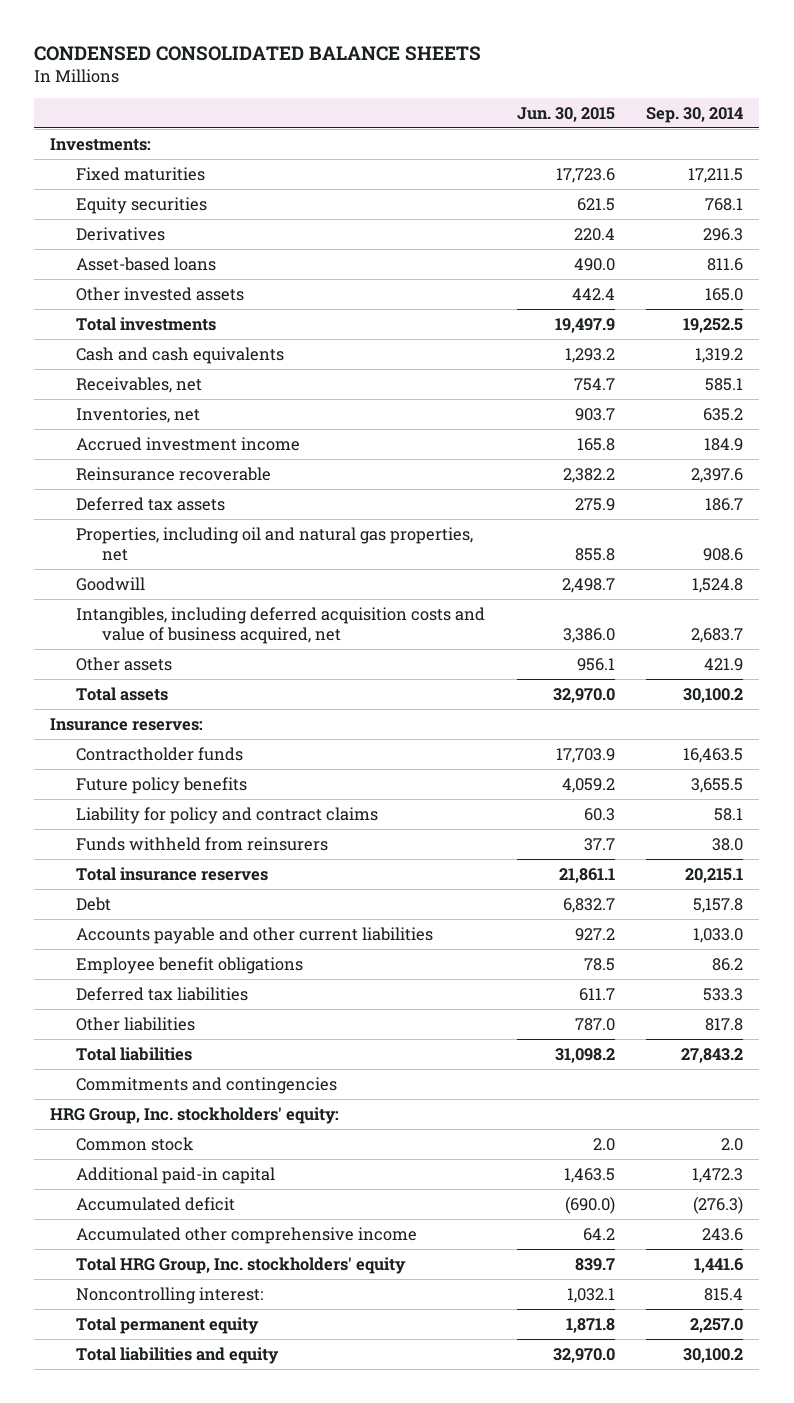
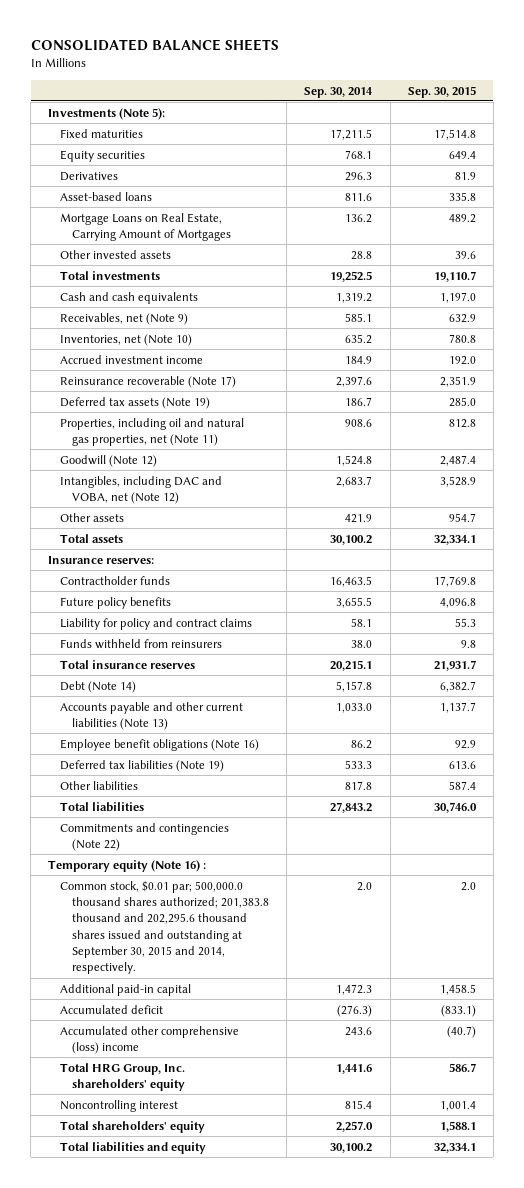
- CONDENSED CONSOLIDATED BALANCE SHEETS
+ CONSOLIDATED BALANCE SHEETS
- | Jun. 30, 2015 | Sep. 30, 2014
+ | Sep. 30, 2014 | Sep. 30, 2015
- Investments:
+ Investments (Note 5):
- Other invested assets | 442.4 | 165.0
+ Mortgage Loans on Real Estate, Carrying Amount of Mortgages | 136.2 | 489.2
+ Other invested assets | 28.8 | 39.6
- Receivables, net | 754.7 | 585.1
- Inventories, net | 903.7 | 635.2
+ Receivables, net (Note 9) | 585.1 | 632.9
+ Inventories, net (Note 10) | 635.2 | 780.8
- Reinsurance recoverable | 2,382.2 | 2,397.6
- Deferred tax assets | 275.9 | 186.7
- Properties, including oil and natural gas properties, net | 855.8 | 908.6
- Goodwill | 2,498.7 | 1,524.8
- Intangibles, including deferred acquisition costs and value of business acquired, net | 3,386.0 | 2,683.7
+ Reinsurance recoverable (Note 17) | 2,397.6 | 2,351.9
+ Deferred tax assets (Note 19) | 186.7 | 285.0
+ Properties, including oil and natural gas properties, net (Note 11) | 908.6 | 812.8
+ Goodwill (Note 12) | 1,524.8 | 2,487.4
+ Intangibles, including DAC and VOBA, net (Note 12) | 2,683.7 | 3,528.9
- Debt | 6,832.7 | 5,157.8
- Accounts payable and other current liabilities | 927.2 | 1,033.0
- Employee benefit obligations | 78.5 | 86.2
- Deferred tax liabilities | 611.7 | 533.3
+ Debt (Note 14) | 5,157.8 | 6,382.7
+ Accounts payable and other current liabilities (Note 13) | 1,033.0 | 1,137.7
+ Employee benefit obligations (Note 16) | 86.2 | 92.9
+ Deferred tax liabilities (Note 19) | 533.3 | 613.6
- Commitments and contingencies
- HRG Group, Inc. stockholders' equity:
- Common stock | 2.0 | 2.0
+ Commitments and contingencies (Note 22)
+ Temporary equity (Note 16) :
+ Common stock, $0.01 par; 500,000.0 thousand shares authorized; 201,383.8 thousand and 202,295.6 thousand shares issued and outstanding at September 30, 2015 and 2014, respectively. | 2.0 | 2.0
- Accumulated other comprehensive income | 64.2 | 243.6
- Total HRG Group, Inc. stockholders' equity | 839.7 | 1,441.6
- Noncontrolling interest: | 1,032.1 | 815.4
- Total permanent equity | 1,871.8 | 2,257.0
+ Accumulated other comprehensive (loss) income | 243.6 | (40.7)
+ Total HRG Group, Inc. shareholders' equity | 1,441.6 | 586.7
+ Noncontrolling interest | 815.4 | 1,001.4
+ Total shareholders' equity | 2,257.0 | 1,588.1

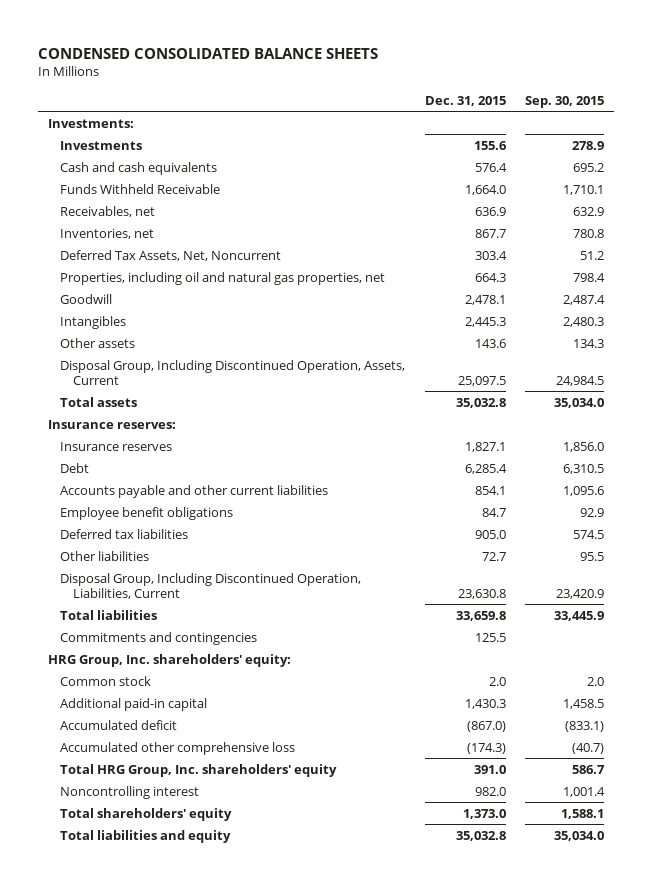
- CONSOLIDATED BALANCE SHEETS
+ CONDENSED CONSOLIDATED BALANCE SHEETS
- | Sep. 30, 2014 | Sep. 30, 2015
+ | Dec. 31, 2015 | Sep. 30, 2015
- Investments (Note 5):
- Fixed maturities | 17,211.5 | 17,514.8
- Equity securities | 768.1 | 649.4
- Derivatives | 296.3 | 81.9
- Asset-based loans | 811.6 | 335.8
- Mortgage Loans on Real Estate, Carrying Amount of Mortgages | 136.2 | 489.2
- Other invested assets | 28.8 | 39.6
- Total investments | 19,252.5 | 19,110.7
- Cash and cash equivalents | 1,319.2 | 1,197.0
- Receivables, net (Note 9) | 585.1 | 632.9
- Inventories, net (Note 10) | 635.2 | 780.8
- Accrued investment income | 184.9 | 192.0
- Reinsurance recoverable (Note 17) | 2,397.6 | 2,351.9
- Deferred tax assets (Note 19) | 186.7 | 285.0
- Properties, including oil and natural gas properties, net (Note 11) | 908.6 | 812.8
- Goodwill (Note 12) | 1,524.8 | 2,487.4
- Intangibles, including DAC and VOBA, net (Note 12) | 2,683.7 | 3,528.9
- Other assets | 421.9 | 954.7
- Total assets | 30,100.2 | 32,334.1
+ Investments:
+ Investments | 155.6 | 278.9
+ Cash and cash equivalents | 576.4 | 695.2
+ Funds Withheld Receivable | 1,664.0 | 1,710.1
+ Receivables, net | 636.9 | 632.9
+ Inventories, net | 867.7 | 780.8
+ Deferred Tax Assets, Net, Noncurrent | 303.4 | 51.2
+ Properties, including oil and natural gas properties, net | 664.3 | 798.4
+ Goodwill | 2,478.1 | 2,487.4
+ Intangibles | 2,445.3 | 2,480.3
+ Other assets | 143.6 | 134.3
+ Disposal Group, Including Discontinued Operation, Assets, Current | 25,097.5 | 24,984.5
+ Total assets | 35,032.8 | 35,034.0
- Contractholder funds | 16,463.5 | 17,769.8
- Future policy benefits | 3,655.5 | 4,096.8
- Liability for policy and contract claims | 58.1 | 55.3
- Funds withheld from reinsurers | 38.0 | 9.8
- Total insurance reserves | 20,215.1 | 21,931.7
- Debt (Note 14) | 5,157.8 | 6,382.7
- Accounts payable and other current liabilities (Note 13) | 1,033.0 | 1,137.7
- Employee benefit obligations (Note 16) | 86.2 | 92.9
- Deferred tax liabilities (Note 19) | 533.3 | 613.6
- Other liabilities | 817.8 | 587.4
- Total liabilities | 27,843.2 | 30,746.0
- Commitments and contingencies (Note 22)
- Temporary equity (Note 16) :
- Common stock, $0.01 par; 500,000.0 thousand shares authorized; 201,383.8 thousand and 202,295.6 thousand shares issued and outstanding at September 30, 2015 and 2014, respectively. | 2.0 | 2.0
+ Insurance reserves | 1,827.1 | 1,856.0
+ Debt | 6,285.4 | 6,310.5
+ Accounts payable and other current liabilities | 854.1 | 1,095.6
+ Employee benefit obligations | 84.7 | 92.9
+ Deferred tax liabilities | 905.0 | 574.5
+ Other liabilities | 72.7 | 95.5
+ Disposal Group, Including Discontinued Operation, Liabilities, Current | 23,630.8 | 23,420.9
+ Total liabilities | 33,659.8 | 33,445.9
+ Commitments and contingencies | 125.5 |
+ HRG Group, Inc. shareholders' equity:
+ Common stock | 2.0 | 2.0
- Accumulated other comprehensive (loss) income | 243.6 | (40.7)
+ Accumulated other comprehensive loss | (174.3) | (40.7)
- Total liabilities and equity | 30,100.2 | 32,334.1
+ Total liabilities and equity | 35,032.8 | 35,034.0

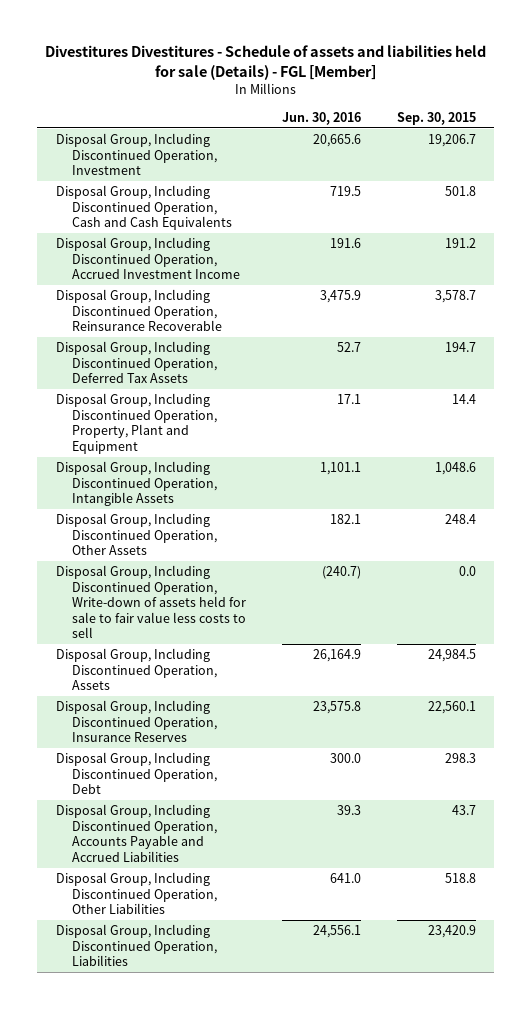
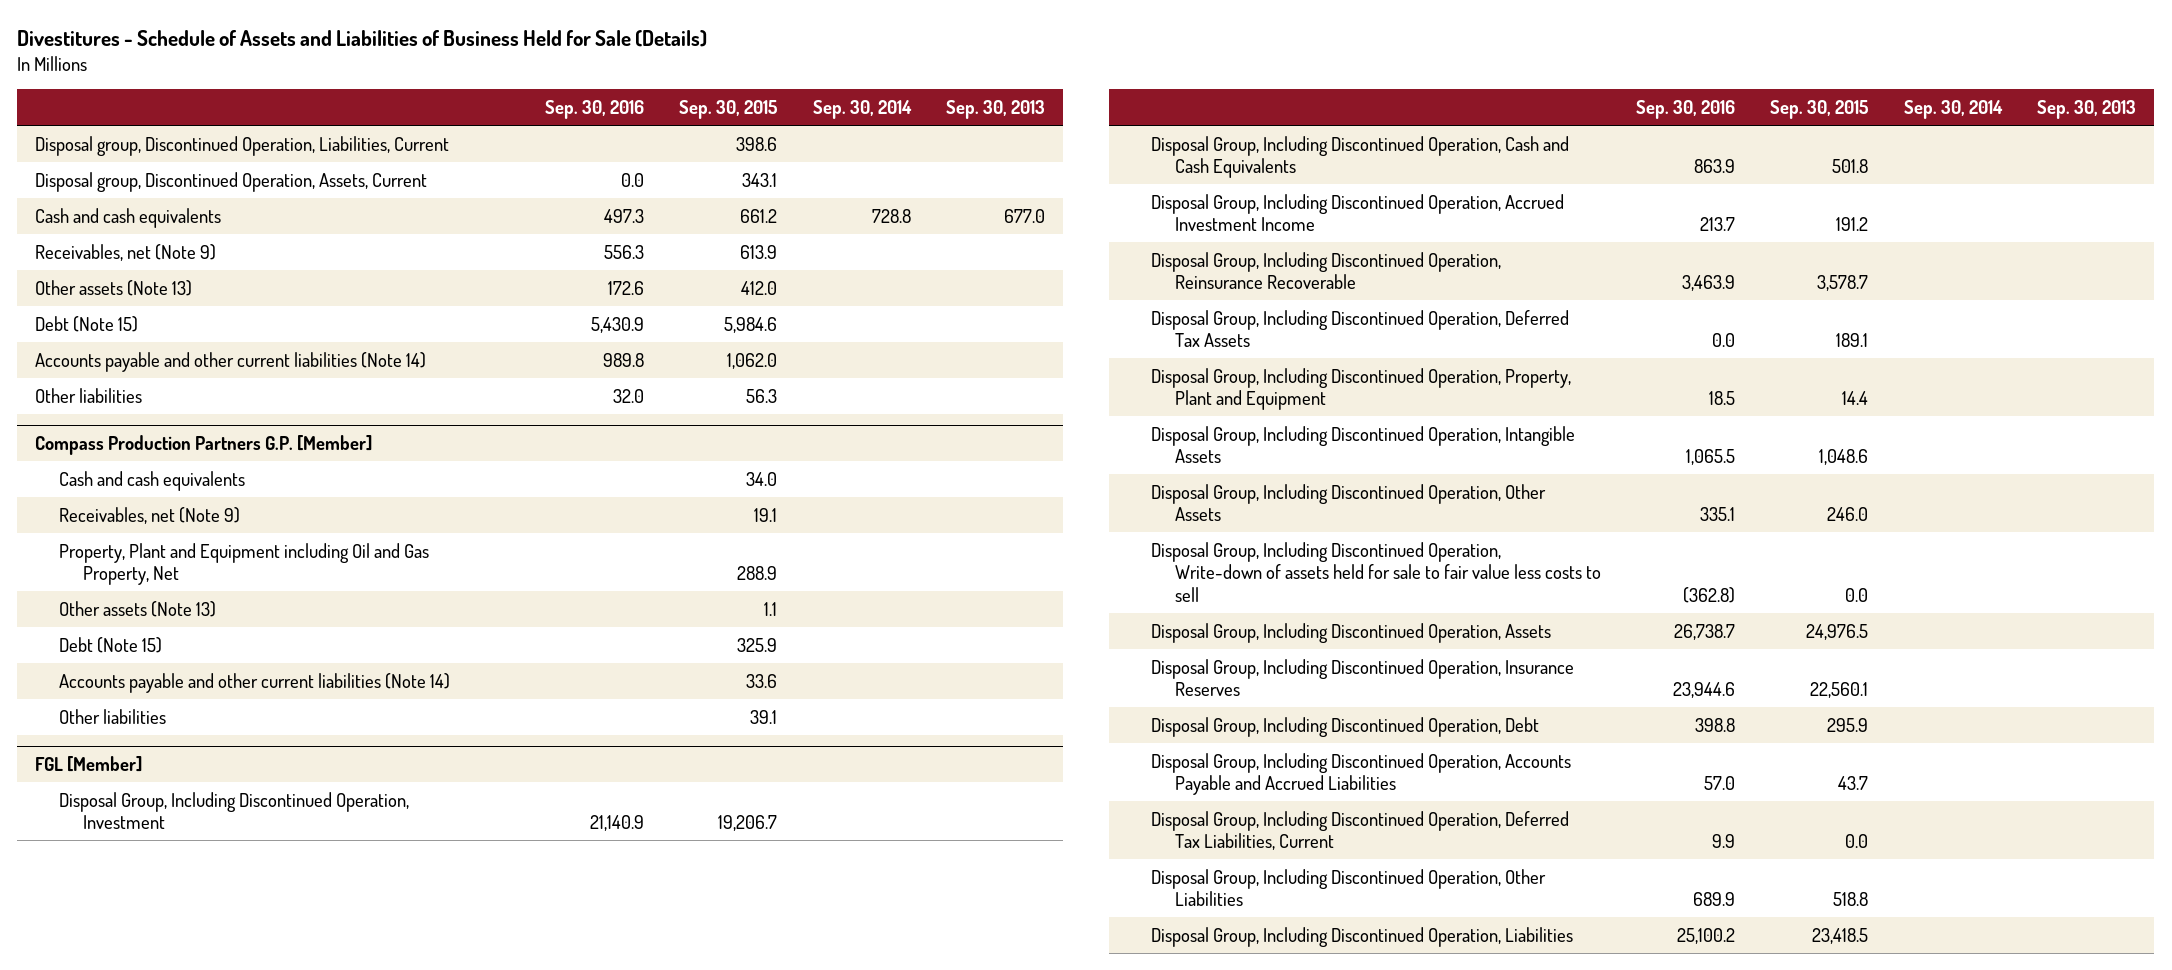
- Divestitures Divestitures - Schedule of assets and liabilities held for sale (Details) - FGL [Member]
+ Divestitures - Schedule of Assets and Liabilities of Business Held for Sale (Details)
- | Jun. 30, 2016 | Sep. 30, 2015
+ | Sep. 30, 2016 | Sep. 30, 2015 | Sep. 30, 2014 | Sep. 30, 2013
+ Disposal group, Discontinued Operation, Liabilities, Current | | 398.6 | |
+ Disposal group, Discontinued Operation, Assets, Current | 0.0 | 343.1 | |
+ Cash and cash equivalents | 497.3 | 661.2 | 728.8 | 677.0
+ Receivables, net (Note 9) | 556.3 | 613.9 | |
+ Other assets (Note 13) | 172.6 | 412.0 | |
+ Debt (Note 15) | 5,430.9 | 5,984.6 | |
+ Accounts payable and other current liabilities (Note 14) | 989.8 | 1,062.0 | |
+ Other liabilities | 32.0 | 56.3 | |
+ Compass Production Partners G.P. [Member]
+ Cash and cash equivalents | | 34.0 | |
+ Receivables, net (Note 9) | | 19.1 | |
+ Property, Plant and Equipment including Oil and Gas Property, Net | | 288.9 | |
+ Other assets (Note 13) | | 1.1 | |
+ Debt (Note 15) | | 325.9 | |
+ Accounts payable and other current liabilities (Note 14) | | 33.6 | |
+ Other liabilities | | 39.1 | |
+ FGL [Member]
- Disposal Group, Including Discontinued Operation, Deferred Tax Assets | 52.7 | 194.7
+ Disposal Group, Including Discontinued Operation, Deferred Tax Assets | 0.0 | 189.1 | |
- Disposal Group, Including Discontinued Operation, Other Assets | 182.1 | 248.4
+ Disposal Group, Including Discontinued Operation, Other Assets | 335.1 | 246.0 | |
- Disposal Group, Including Discontinued Operation, Assets | 26,164.9 | 24,984.5
+ Disposal Group, Including Discontinued Operation, Assets | 26,738.7 | 24,976.5 | |
- Disposal Group, Including Discontinued Operation, Debt | 300.0 | 298.3
+ Disposal Group, Including Discontinued Operation, Debt | 398.8 | 295.9 | |
+ Disposal Group, Including Discontinued Operation, Deferred Tax Liabilities, Current | 9.9 | 0.0 | |
- Disposal Group, Including Discontinued Operation, Liabilities | 24,556.1 | 23,420.9
+ Disposal Group, Including Discontinued Operation, Liabilities | 25,100.2 | 23,418.5 | |

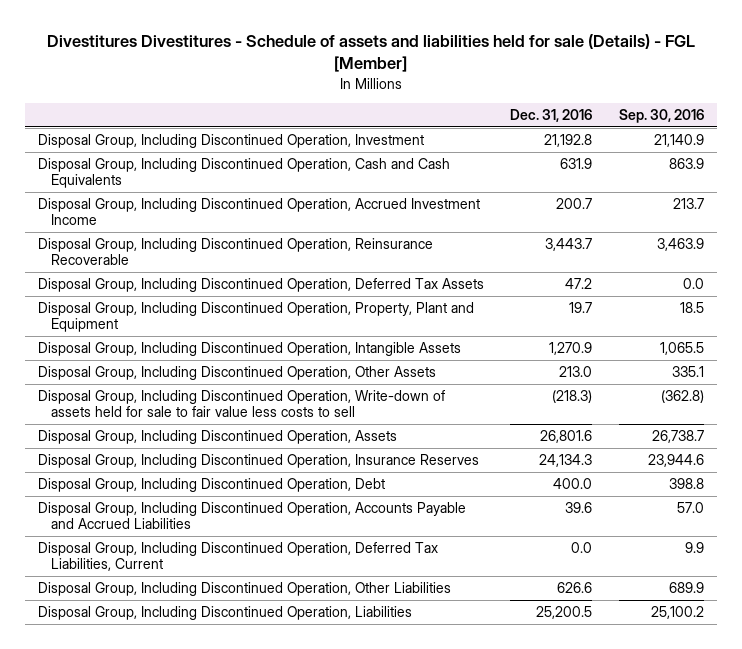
- Divestitures - Schedule of Assets and Liabilities of Business Held for Sale (Details)
+ Divestitures Divestitures - Schedule of assets and liabilities held for sale (Details) - FGL [Member]
- | Sep. 30, 2016 | Sep. 30, 2015 | Sep. 30, 2014 | Sep. 30, 2013
+ | Dec. 31, 2016 | Sep. 30, 2016
- Disposal group, Discontinued Operation, Liabilities, Current | | 398.6 | |
- Disposal group, Discontinued Operation, Assets, Current | 0.0 | 343.1 | |
- Cash and cash equivalents | 497.3 | 661.2 | 728.8 | 677.0
- Receivables, net (Note 9) | 556.3 | 613.9 | |
- Other assets (Note 13) | 172.6 | 412.0 | |
- Debt (Note 15) | 5,430.9 | 5,984.6 | |
- Accounts payable and other current liabilities (Note 14) | 989.8 | 1,062.0 | |
- Other liabilities | 32.0 | 56.3 | |
- Compass Production Partners G.P. [Member]
- Cash and cash equivalents | | 34.0 | |
- Receivables, net (Note 9) | | 19.1 | |
- Property, Plant and Equipment including Oil and Gas Property, Net | | 288.9 | |
- Other assets (Note 13) | | 1.1 | |
- Debt (Note 15) | | 325.9 | |
- Accounts payable and other current liabilities (Note 14) | | 33.6 | |
- Other liabilities | | 39.1 | |
- FGL [Member]

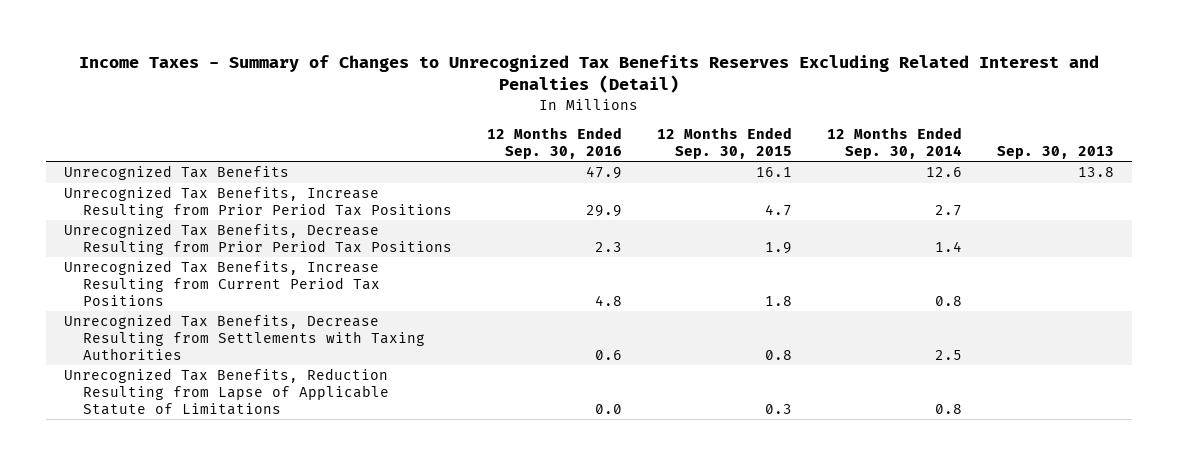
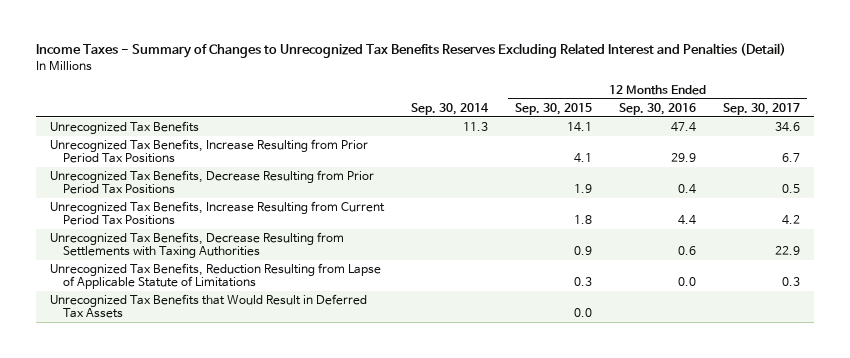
- | 12 Months Ended Sep. 30, 2016 | 12 Months Ended Sep. 30, 2015 | 12 Months Ended Sep. 30, 2014 | Sep. 30, 2013
+ | Sep. 30, 2014 | 12 Months Ended Sep. 30, 2015 | 12 Months Ended Sep. 30, 2016 | 12 Months Ended Sep. 30, 2017
- Unrecognized Tax Benefits | 47.9 | 16.1 | 12.6 | 13.8
- Unrecognized Tax Benefits, Increase Resulting from Prior Period Tax Positions | 29.9 | 4.7 | 2.7 |
- Unrecognized Tax Benefits, Decrease Resulting from Prior Period Tax Positions | 2.3 | 1.9 | 1.4 |
- Unrecognized Tax Benefits, Increase Resulting from Current Period Tax Positions | 4.8 | 1.8 | 0.8 |
- Unrecognized Tax Benefits, Decrease Resulting from Settlements with Taxing Authorities | 0.6 | 0.8 | 2.5 |
+ Unrecognized Tax Benefits | 11.3 | 14.1 | 47.4 | 34.6
+ Unrecognized Tax Benefits, Increase Resulting from Prior Period Tax Positions | | 4.1 | 29.9 | 6.7
+ Unrecognized Tax Benefits, Decrease Resulting from Prior Period Tax Positions | | 1.9 | 0.4 | 0.5
+ Unrecognized Tax Benefits, Increase Resulting from Current Period Tax Positions | | 1.8 | 4.4 | 4.2
+ Unrecognized Tax Benefits, Decrease Resulting from Settlements with Taxing Authorities | | 0.9 | 0.6 | 22.9
+ Unrecognized Tax Benefits that Would Result in Deferred Tax Assets | | 0.0 | |

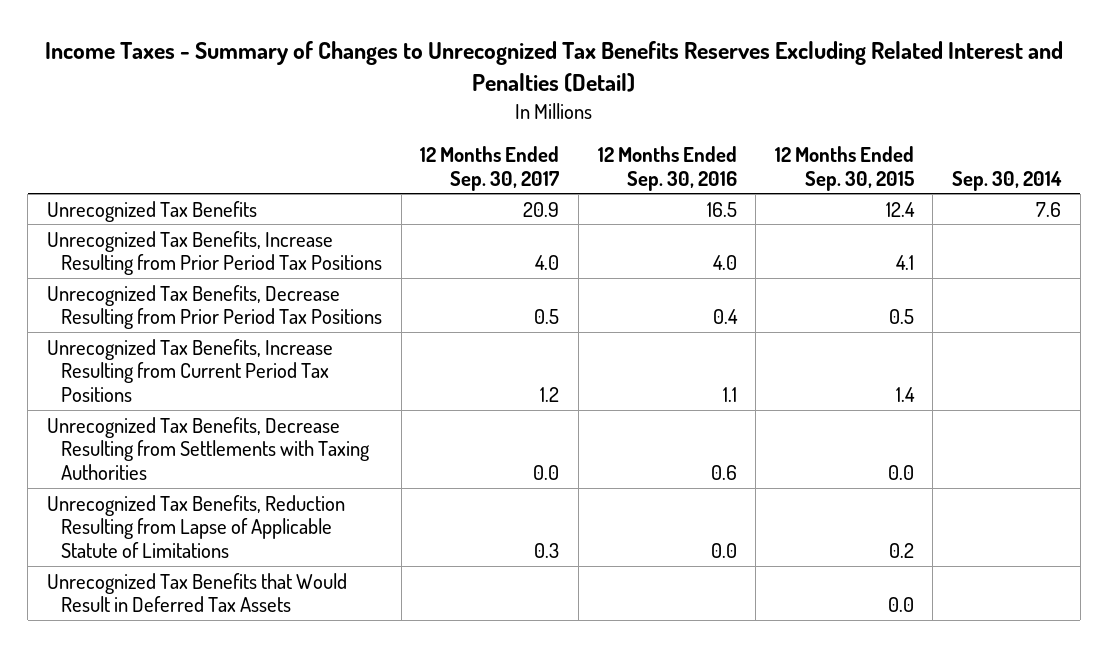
- | Sep. 30, 2014 | 12 Months Ended Sep. 30, 2015 | 12 Months Ended Sep. 30, 2016 | 12 Months Ended Sep. 30, 2017
+ | 12 Months Ended Sep. 30, 2017 | 12 Months Ended Sep. 30, 2016 | 12 Months Ended Sep. 30, 2015 | Sep. 30, 2014
- Unrecognized Tax Benefits | 11.3 | 14.1 | 47.4 | 34.6
- Unrecognized Tax Benefits, Increase Resulting from Prior Period Tax Positions | | 4.1 | 29.9 | 6.7
- Unrecognized Tax Benefits, Decrease Resulting from Prior Period Tax Positions | | 1.9 | 0.4 | 0.5
- Unrecognized Tax Benefits, Increase Resulting from Current Period Tax Positions | | 1.8 | 4.4 | 4.2
- Unrecognized Tax Benefits, Decrease Resulting from Settlements with Taxing Authorities | | 0.9 | 0.6 | 22.9
- Unrecognized Tax Benefits, Reduction Resulting from Lapse of Applicable Statute of Limitations | | 0.3 | 0.0 | 0.3
+ Unrecognized Tax Benefits | 20.9 | 16.5 | 12.4 | 7.6
+ Unrecognized Tax Benefits, Increase Resulting from Prior Period Tax Positions | 4.0 | 4.0 | 4.1 |
+ Unrecognized Tax Benefits, Decrease Resulting from Prior Period Tax Positions | 0.5 | 0.4 | 0.5 |
+ Unrecognized Tax Benefits, Increase Resulting from Current Period Tax Positions | 1.2 | 1.1 | 1.4 |
+ Unrecognized Tax Benefits, Decrease Resulting from Settlements with Taxing Authorities | 0.0 | 0.6 | 0.0 |
+ Unrecognized Tax Benefits, Reduction Resulting from Lapse of Applicable Statute of Limitations | 0.3 | 0.0 | 0.2 |

